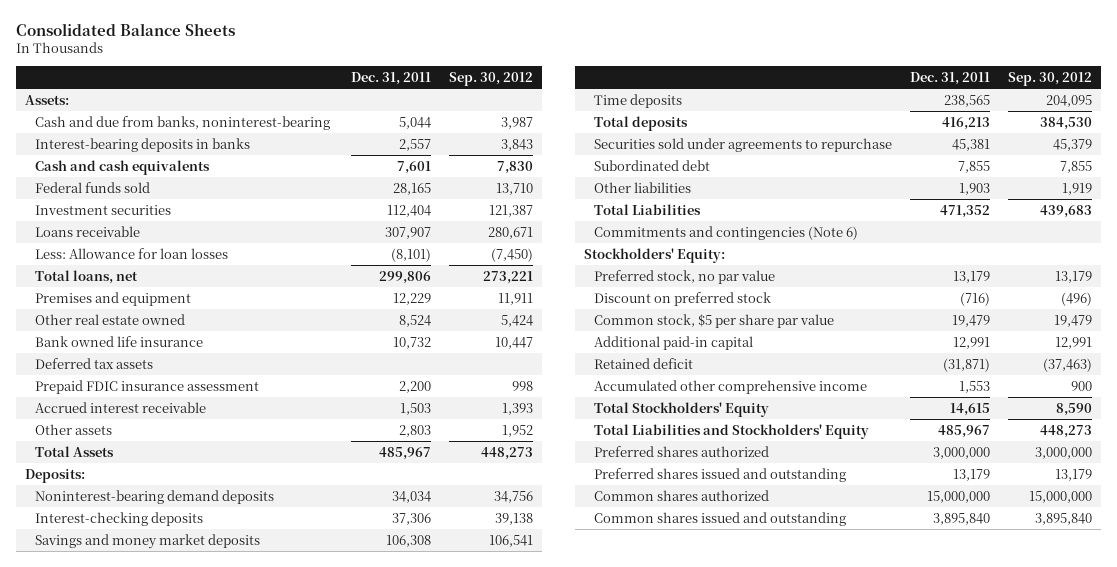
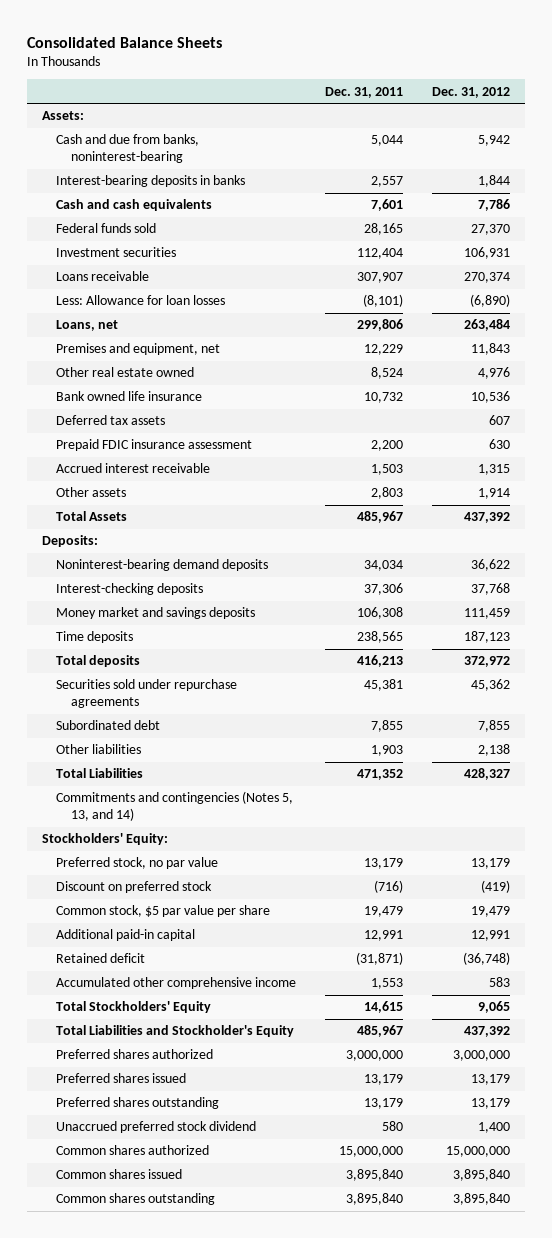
- | Dec. 31, 2011 | Sep. 30, 2012
+ | Dec. 31, 2011 | Dec. 31, 2012
- Total loans, net | 299,806 | 273,221
- Premises and equipment | 12,229 | 11,911
+ Loans, net | 299,806 | 263,484
+ Premises and equipment, net | 12,229 | 11,843
- Savings and money market deposits | 106,308 | 106,541
+ Money market and savings deposits | 106,308 | 111,459
- Securities sold under agreements to repurchase | 45,381 | 45,379
+ Securities sold under repurchase agreements | 45,381 | 45,362
- Commitments and contingencies (Note 6)
+ Commitments and contingencies (Notes 5, 13, and 14)
- Common stock, $5 per share par value | 19,479 | 19,479
+ Common stock, $5 par value per share | 19,479 | 19,479
- Total Liabilities and Stockholders' Equity | 485,967 | 448,273
+ Total Liabilities and Stockholder's Equity | 485,967 | 437,392
- Preferred shares issued and outstanding | 13,179 | 13,179
+ Preferred shares issued | 13,179 | 13,179
+ Preferred shares outstanding | 13,179 | 13,179
+ Unaccrued preferred stock dividend | 580 | 1,400
- Common shares issued and outstanding | 3,895,840 | 3,895,840
+ Common shares issued | 3,895,840 | 3,895,840
+ Common shares outstanding | 3,895,840 | 3,895,840

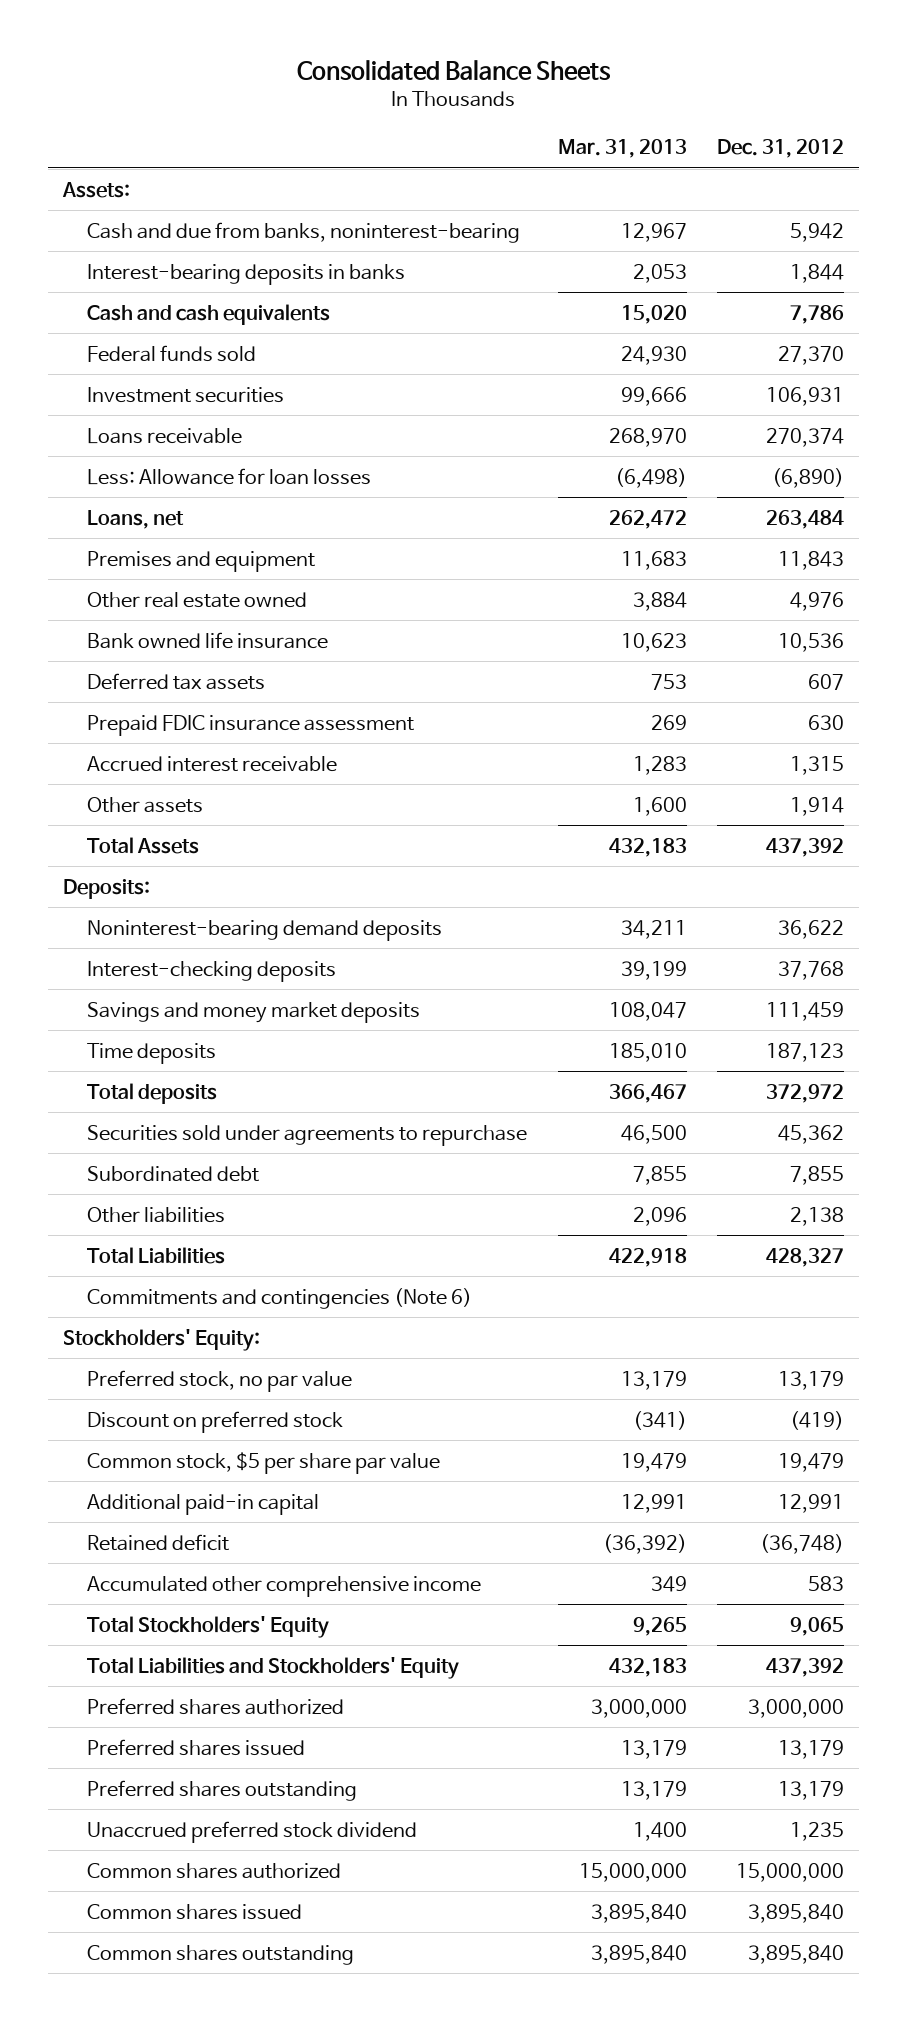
- | Dec. 31, 2011 | Dec. 31, 2012
+ | Mar. 31, 2013 | Dec. 31, 2012
- Premises and equipment, net | 12,229 | 11,843
+ Premises and equipment | 11,683 | 11,843
- Money market and savings deposits | 106,308 | 111,459
+ Savings and money market deposits | 108,047 | 111,459
- Securities sold under repurchase agreements | 45,381 | 45,362
+ Securities sold under agreements to repurchase | 46,500 | 45,362
- Commitments and contingencies (Notes 5, 13, and 14)
+ Commitments and contingencies (Note 6)
- Common stock, $5 par value per share | 19,479 | 19,479
+ Common stock, $5 per share par value | 19,479 | 19,479
- Total Liabilities and Stockholder's Equity | 485,967 | 437,392
+ Total Liabilities and Stockholders' Equity | 432,183 | 437,392
- Unaccrued preferred stock dividend | 580 | 1,400
+ Unaccrued preferred stock dividend | 1,400 | 1,235

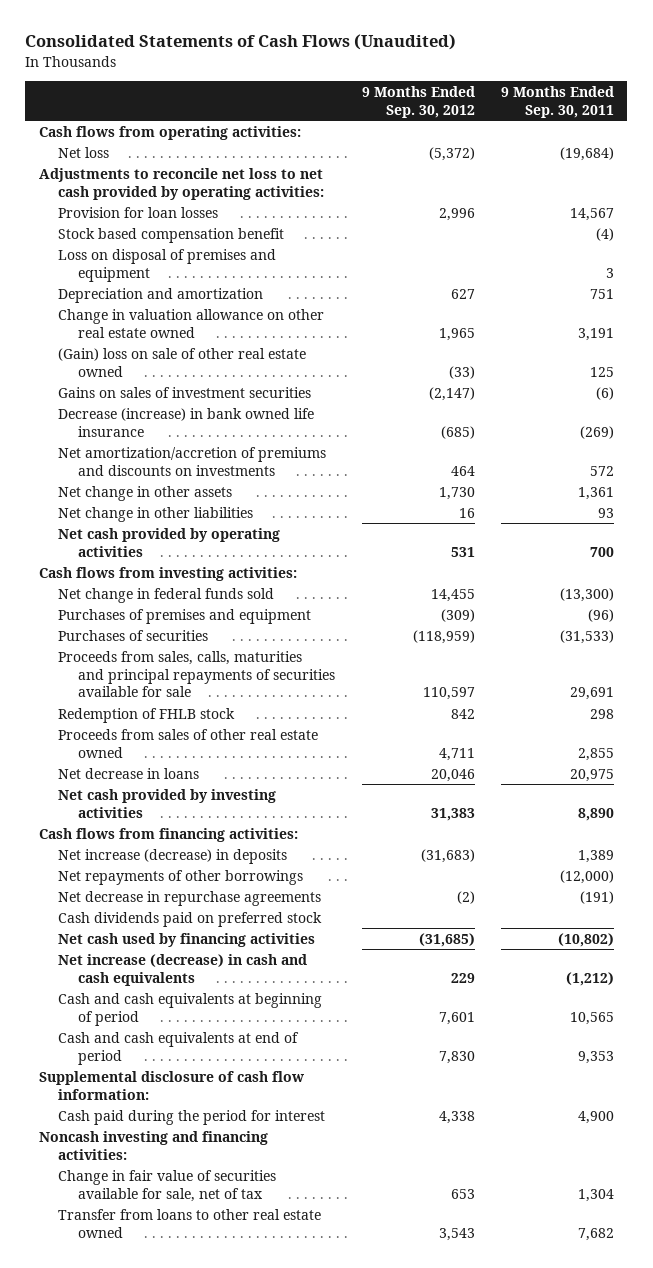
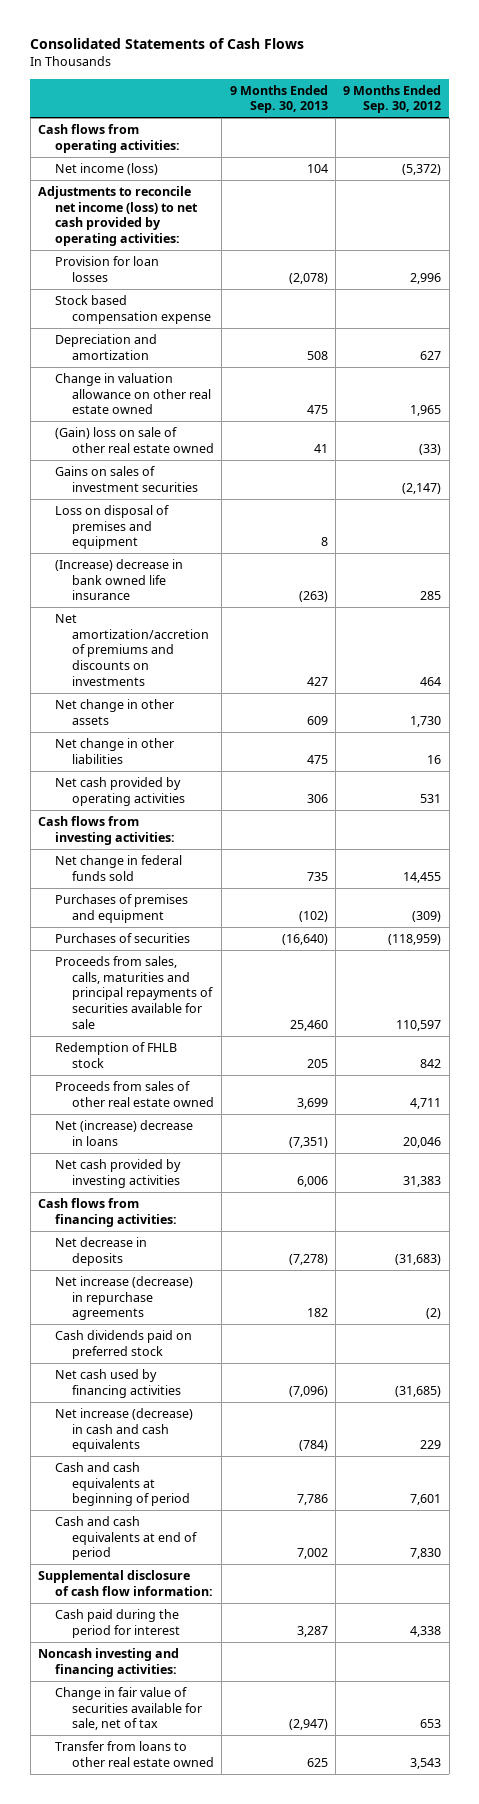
- Consolidated Statements of Cash Flows (Unaudited)
+ Consolidated Statements of Cash Flows
- | 9 Months Ended Sep. 30, 2012 | 9 Months Ended Sep. 30, 2011
+ | 9 Months Ended Sep. 30, 2013 | 9 Months Ended Sep. 30, 2012
- Net loss | (5,372) | (19,684)
- Adjustments to reconcile net loss to net cash provided by operating activities:
+ Net income (loss) | 104 | (5,372)
+ Adjustments to reconcile net income (loss) to net cash provided by operating activities:
- Stock based compensation benefit | | (4)
+ Stock based compensation expense
- Decrease (increase) in bank owned life insurance | (685) | (269)
moved down: Loss on disposal of premises and equipment | 8 |
+ (Increase) decrease in bank owned life insurance | (263) | 285
- Net decrease in loans | 20,046 | 20,975
+ Net (increase) decrease in loans | (7,351) | 20,046
- Net increase (decrease) in deposits | (31,683) | 1,389
- Net repayments of other borrowings | | (12,000)
- Net decrease in repurchase agreements | (2) | (191)
+ Net decrease in deposits | (7,278) | (31,683)
+ Net increase (decrease) in repurchase agreements | 182 | (2)

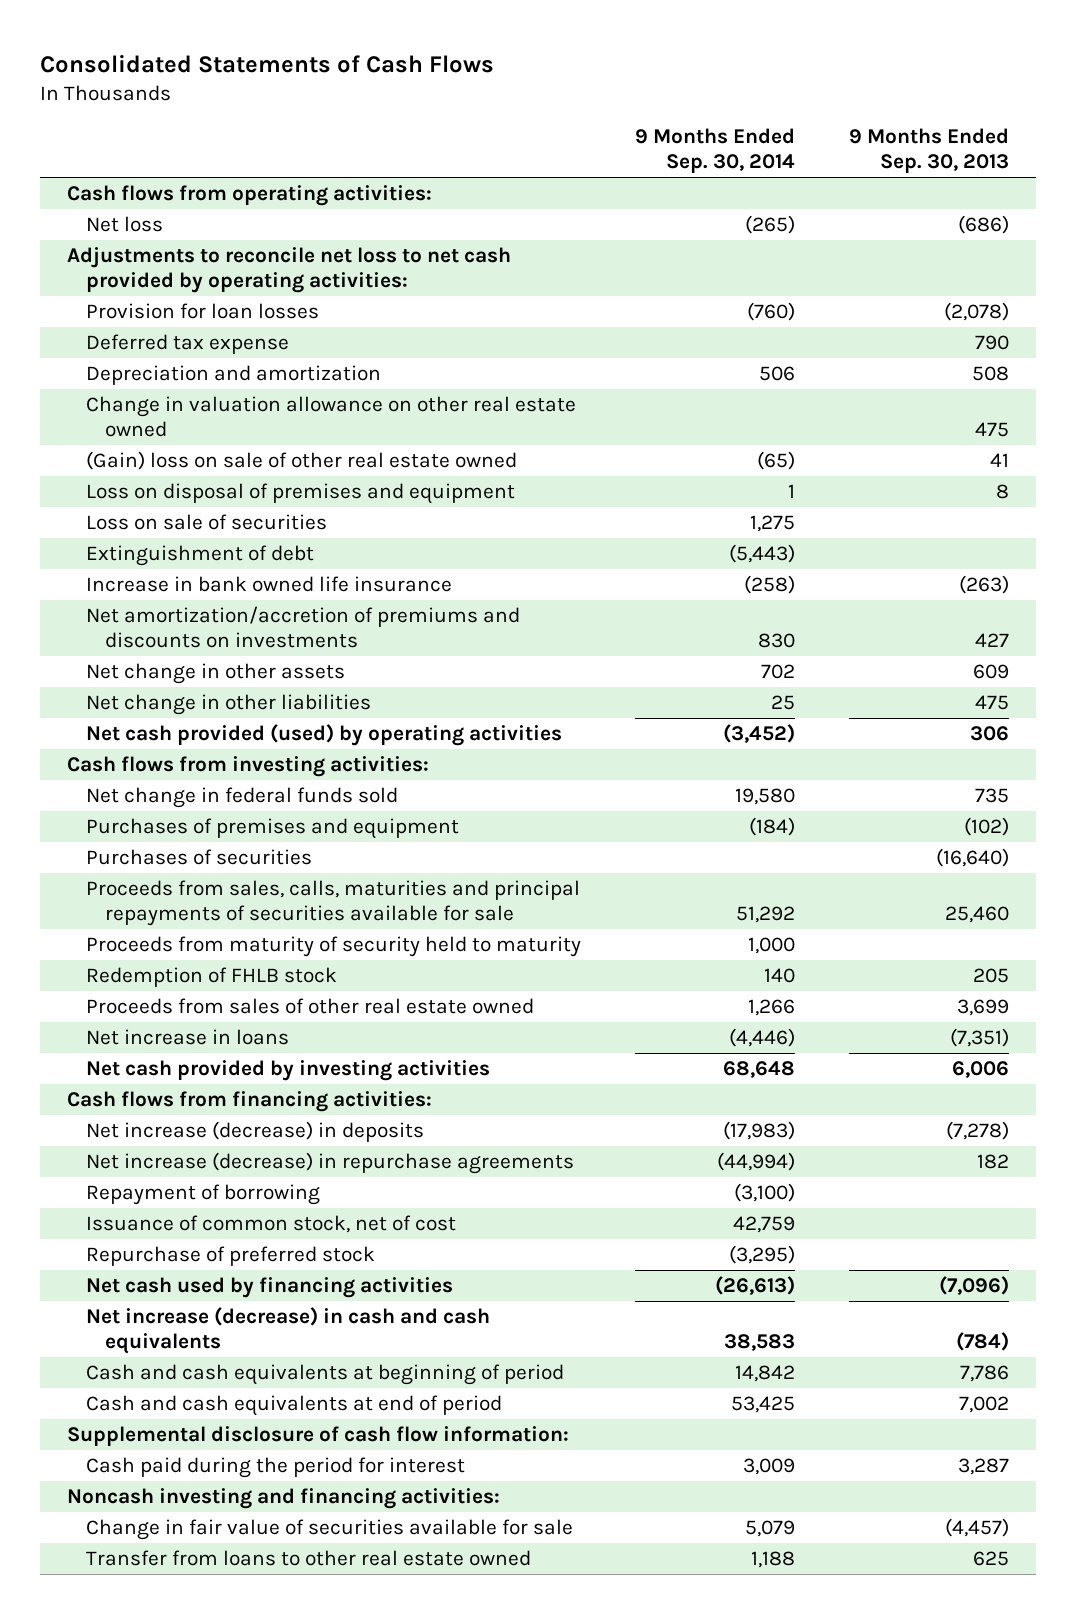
- | 9 Months Ended Sep. 30, 2013 | 9 Months Ended Sep. 30, 2012
+ | 9 Months Ended Sep. 30, 2014 | 9 Months Ended Sep. 30, 2013
- Net income (loss) | 104 | (5,372)
- Adjustments to reconcile net income (loss) to net cash provided by operating activities:
+ Net loss | (265) | (686)
+ Adjustments to reconcile net loss to net cash provided by operating activities:
- Stock based compensation expense
+ Deferred tax expense | | 790
- Gains on sales of investment securities | | (2,147)
- (Increase) decrease in bank owned life insurance | (263) | 285
+ Loss on sale of securities | 1,275 |
+ Extinguishment of debt | (5,443) |
+ Increase in bank owned life insurance | (258) | (263)
- Net cash provided by operating activities | 306 | 531
+ Net cash provided (used) by operating activities | (3,452) | 306
+ Proceeds from maturity of security held to maturity | 1,000 |
- Net (increase) decrease in loans | (7,351) | 20,046
+ Net increase in loans | (4,446) | (7,351)
- Net decrease in deposits | (7,278) | (31,683)
+ Net increase (decrease) in deposits | (17,983) | (7,278)
- Cash dividends paid on preferred stock
+ Repayment of borrowing | (3,100) |
+ Issuance of common stock, net of cost | 42,759 |
+ Repurchase of preferred stock | (3,295) |
- Change in fair value of securities available for sale, net of tax | (2,947) | 653
+ Change in fair value of securities available for sale | 5,079 | (4,457)

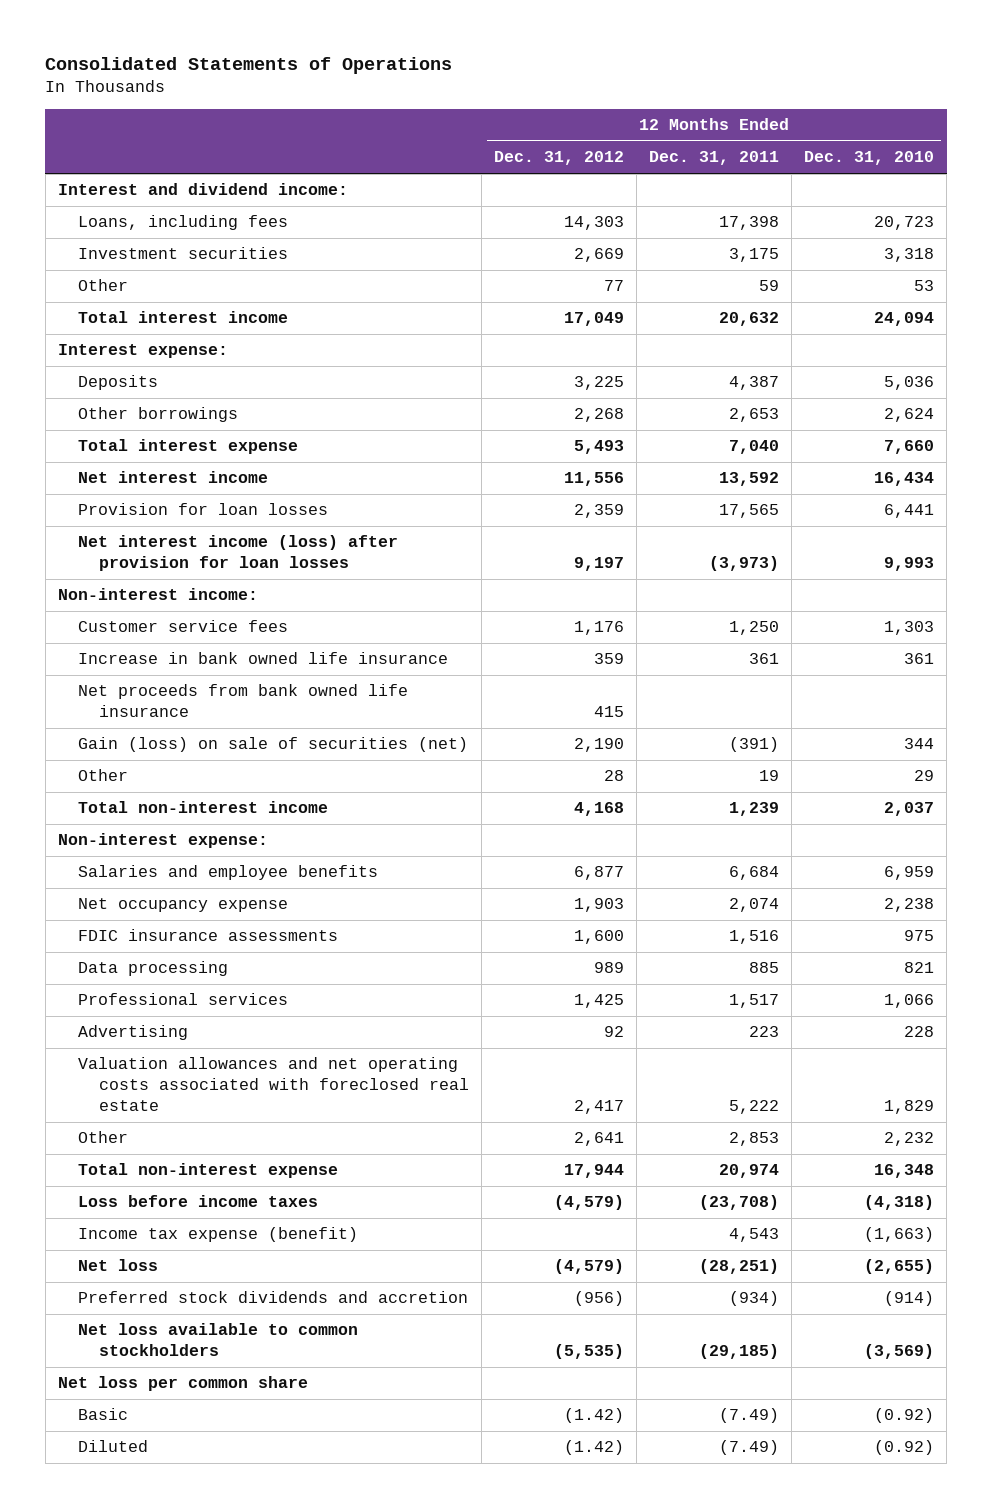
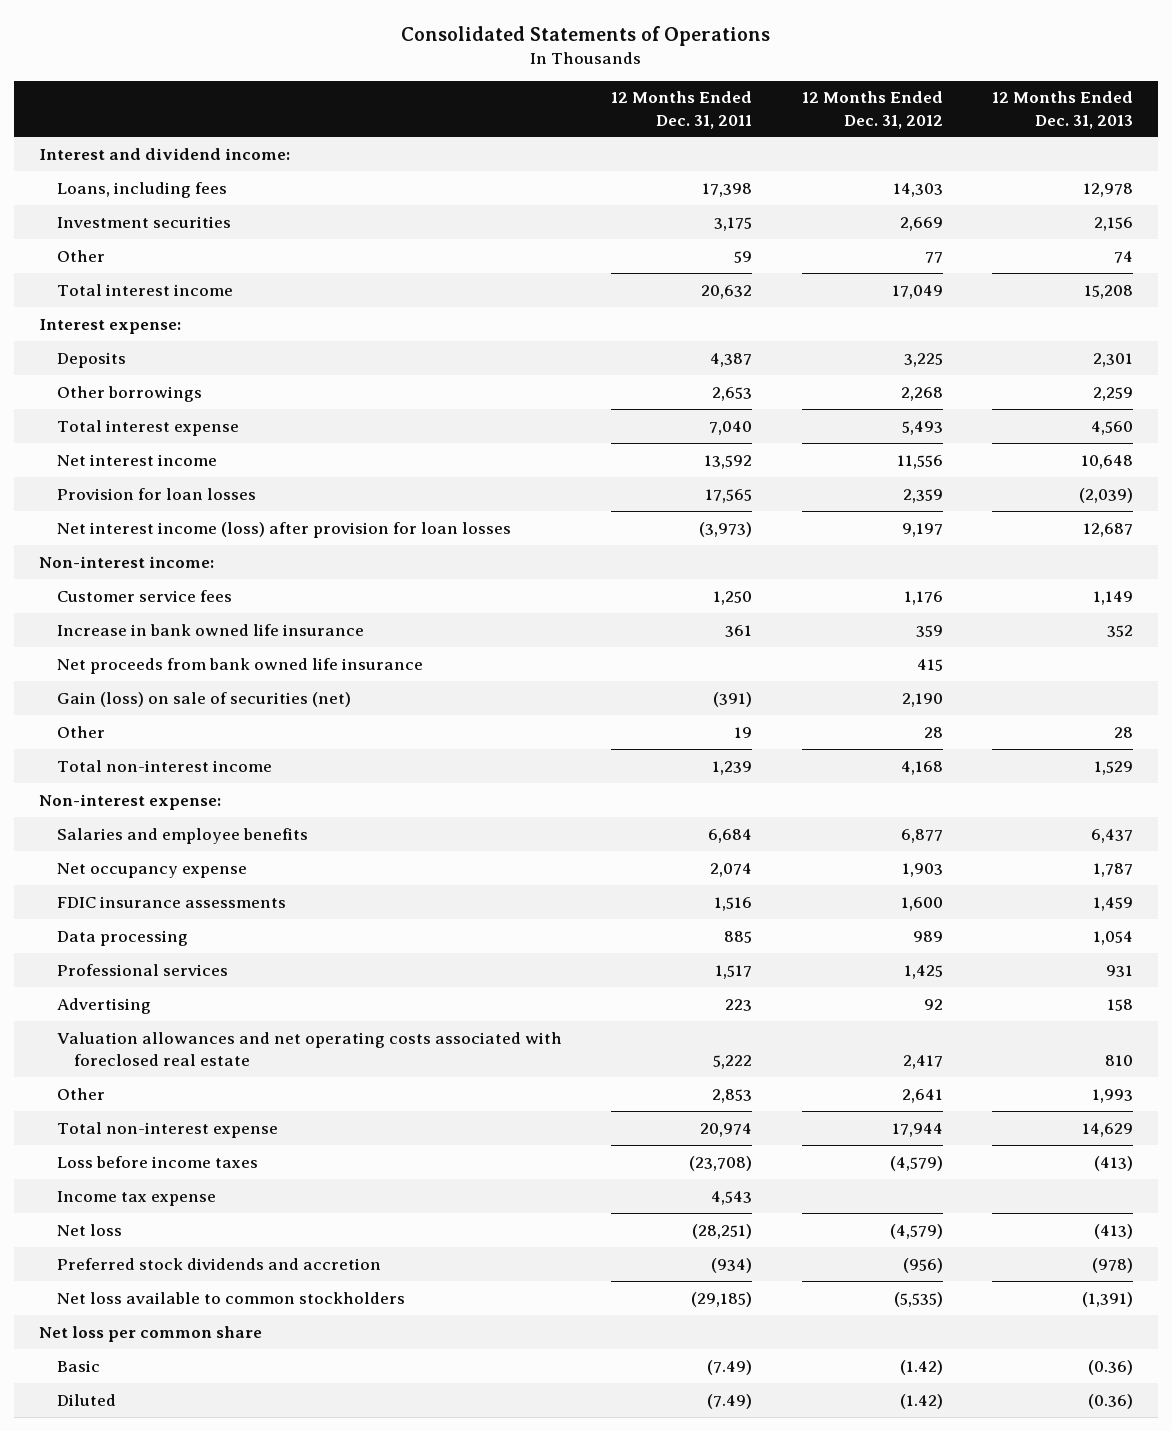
- | 12 Months Ended Dec. 31, 2012 | 12 Months Ended Dec. 31, 2011 | 12 Months Ended Dec. 31, 2010
+ | 12 Months Ended Dec. 31, 2011 | 12 Months Ended Dec. 31, 2012 | 12 Months Ended Dec. 31, 2013
- Income tax expense (benefit) | | 4,543 | (1,663)
+ Income tax expense | 4,543 | |

